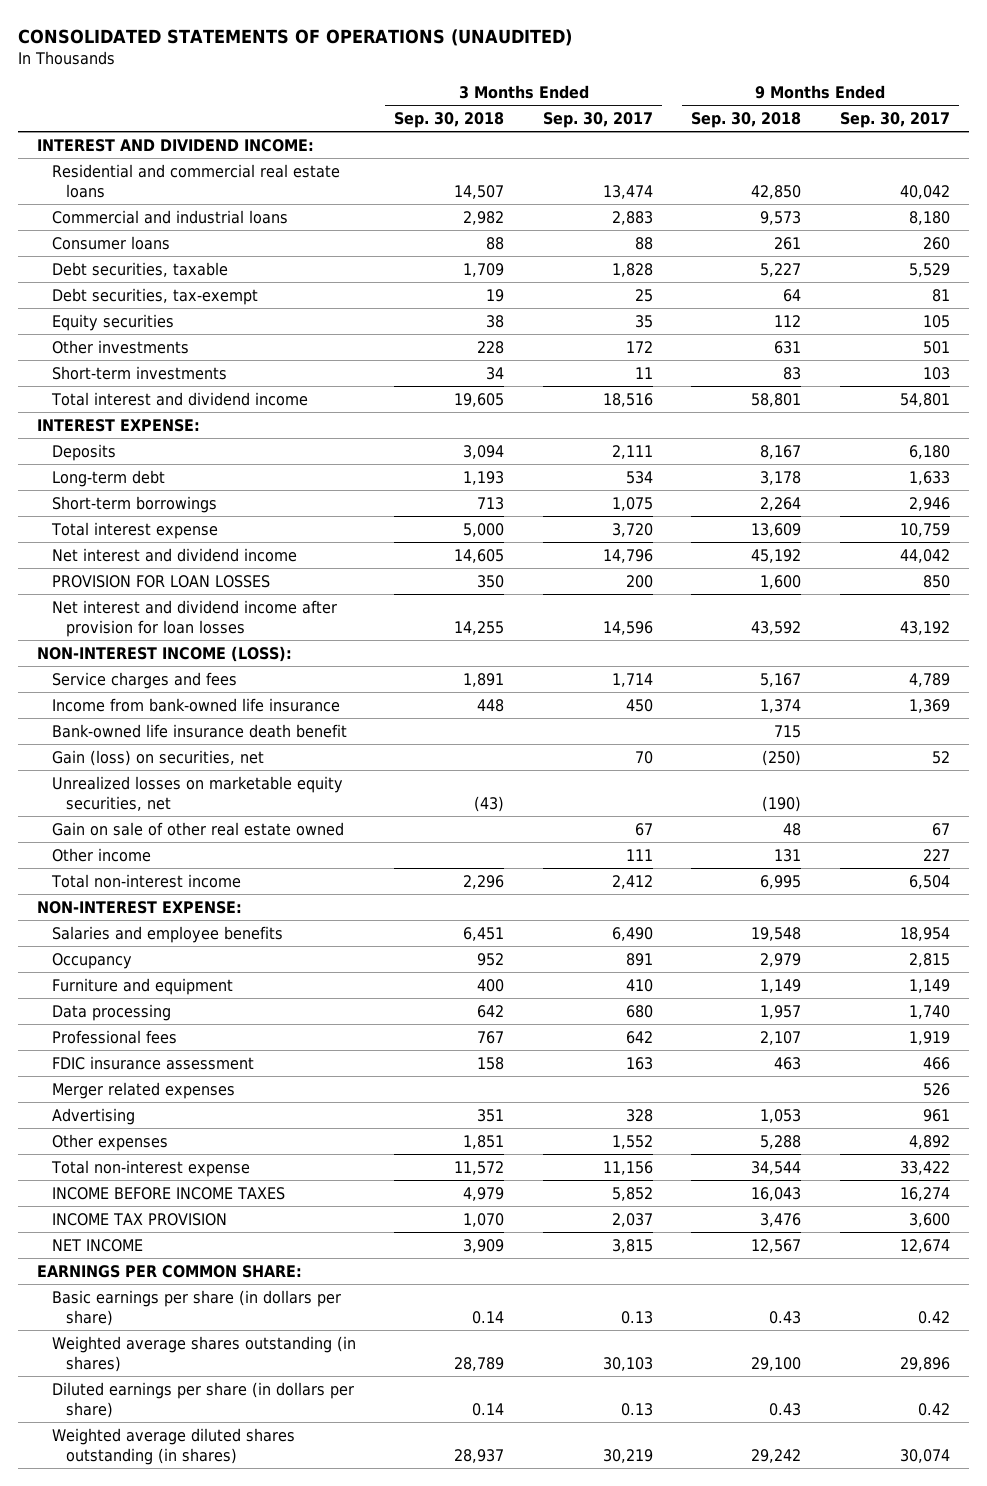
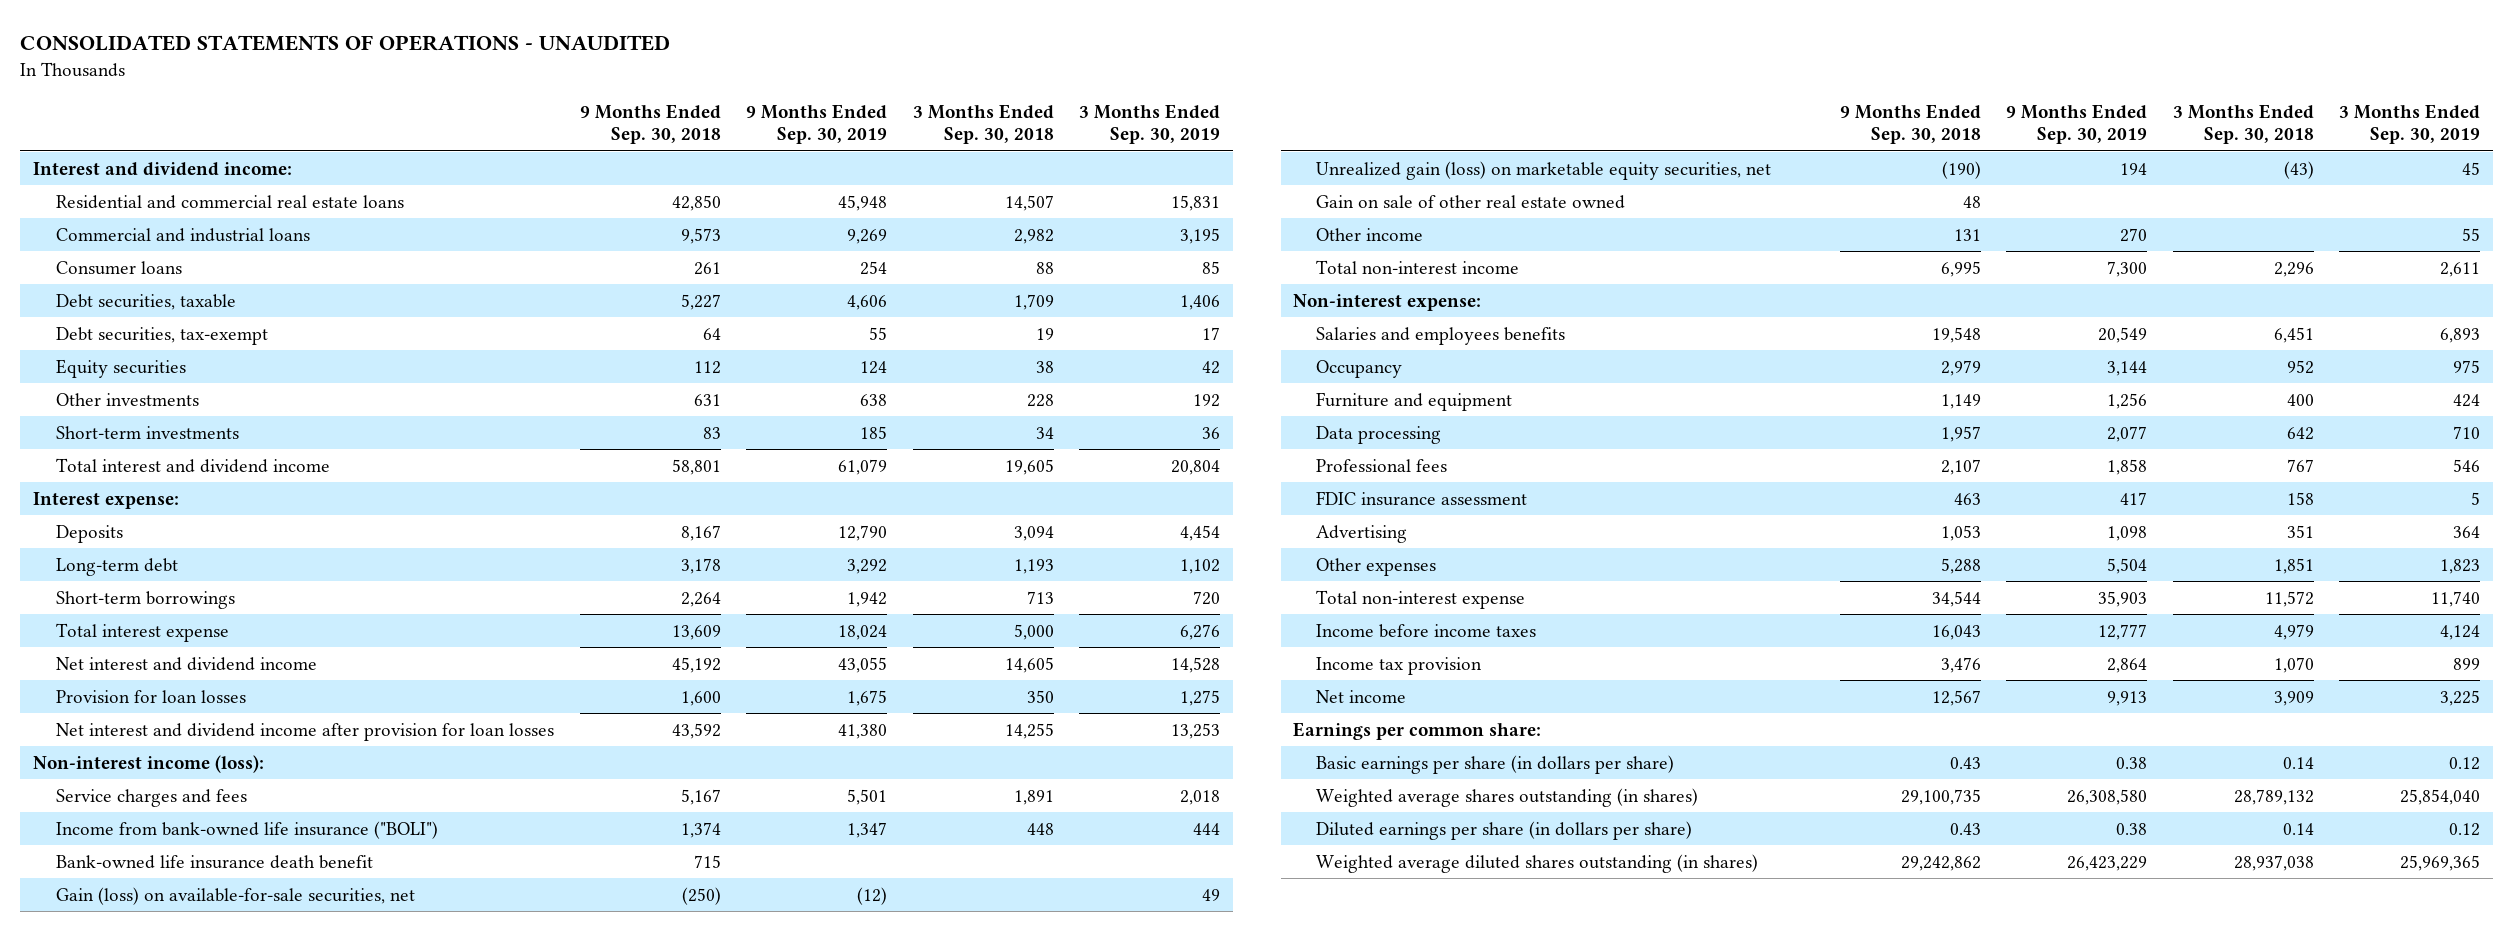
- CONSOLIDATED STATEMENTS OF OPERATIONS (UNAUDITED)
+ CONSOLIDATED STATEMENTS OF OPERATIONS - UNAUDITED
- | 3 Months Ended Sep. 30, 2018 | 3 Months Ended Sep. 30, 2017 | 9 Months Ended Sep. 30, 2018 | 9 Months Ended Sep. 30, 2017
+ | 9 Months Ended Sep. 30, 2018 | 9 Months Ended Sep. 30, 2019 | 3 Months Ended Sep. 30, 2018 | 3 Months Ended Sep. 30, 2019
- INTEREST AND DIVIDEND INCOME:
+ Interest and dividend income:
- INTEREST EXPENSE:
+ Interest expense:
- PROVISION FOR LOAN LOSSES | 350 | 200 | 1,600 | 850
+ Provision for loan losses | 1,600 | 1,675 | 350 | 1,275
- NON-INTEREST INCOME (LOSS):
+ Non-interest income (loss):
- Income from bank-owned life insurance | 448 | 450 | 1,374 | 1,369
+ Income from bank-owned life insurance ("BOLI") | 1,374 | 1,347 | 448 | 444
- Gain (loss) on securities, net | | 70 | (250) | 52
- Unrealized losses on marketable equity securities, net | (43) | | (190) |
+ Gain (loss) on available-for-sale securities, net | (250) | (12) | | 49
+ Unrealized gain (loss) on marketable equity securities, net | (190) | 194 | (43) | 45
- NON-INTEREST EXPENSE:
- Salaries and employee benefits | 6,451 | 6,490 | 19,548 | 18,954
+ Non-interest expense:
+ Salaries and employees benefits | 19,548 | 20,549 | 6,451 | 6,893
- Merger related expenses | | | | 526
- INCOME BEFORE INCOME TAXES | 4,979 | 5,852 | 16,043 | 16,274
- INCOME TAX PROVISION | 1,070 | 2,037 | 3,476 | 3,600
- NET INCOME | 3,909 | 3,815 | 12,567 | 12,674
- EARNINGS PER COMMON SHARE:
+ Income before income taxes | 16,043 | 12,777 | 4,979 | 4,124
+ Income tax provision | 3,476 | 2,864 | 1,070 | 899
+ Net income | 12,567 | 9,913 | 3,909 | 3,225
+ Earnings per common share:
- Weighted average shares outstanding (in shares) | 28,789 | 30,103 | 29,100 | 29,896
+ Weighted average shares outstanding (in shares) | 29,100,735 | 26,308,580 | 28,789,132 | 25,854,040
- Weighted average diluted shares outstanding (in shares) | 28,937 | 30,219 | 29,242 | 30,074
+ Weighted average diluted shares outstanding (in shares) | 29,242,862 | 26,423,229 | 28,937,038 | 25,969,365

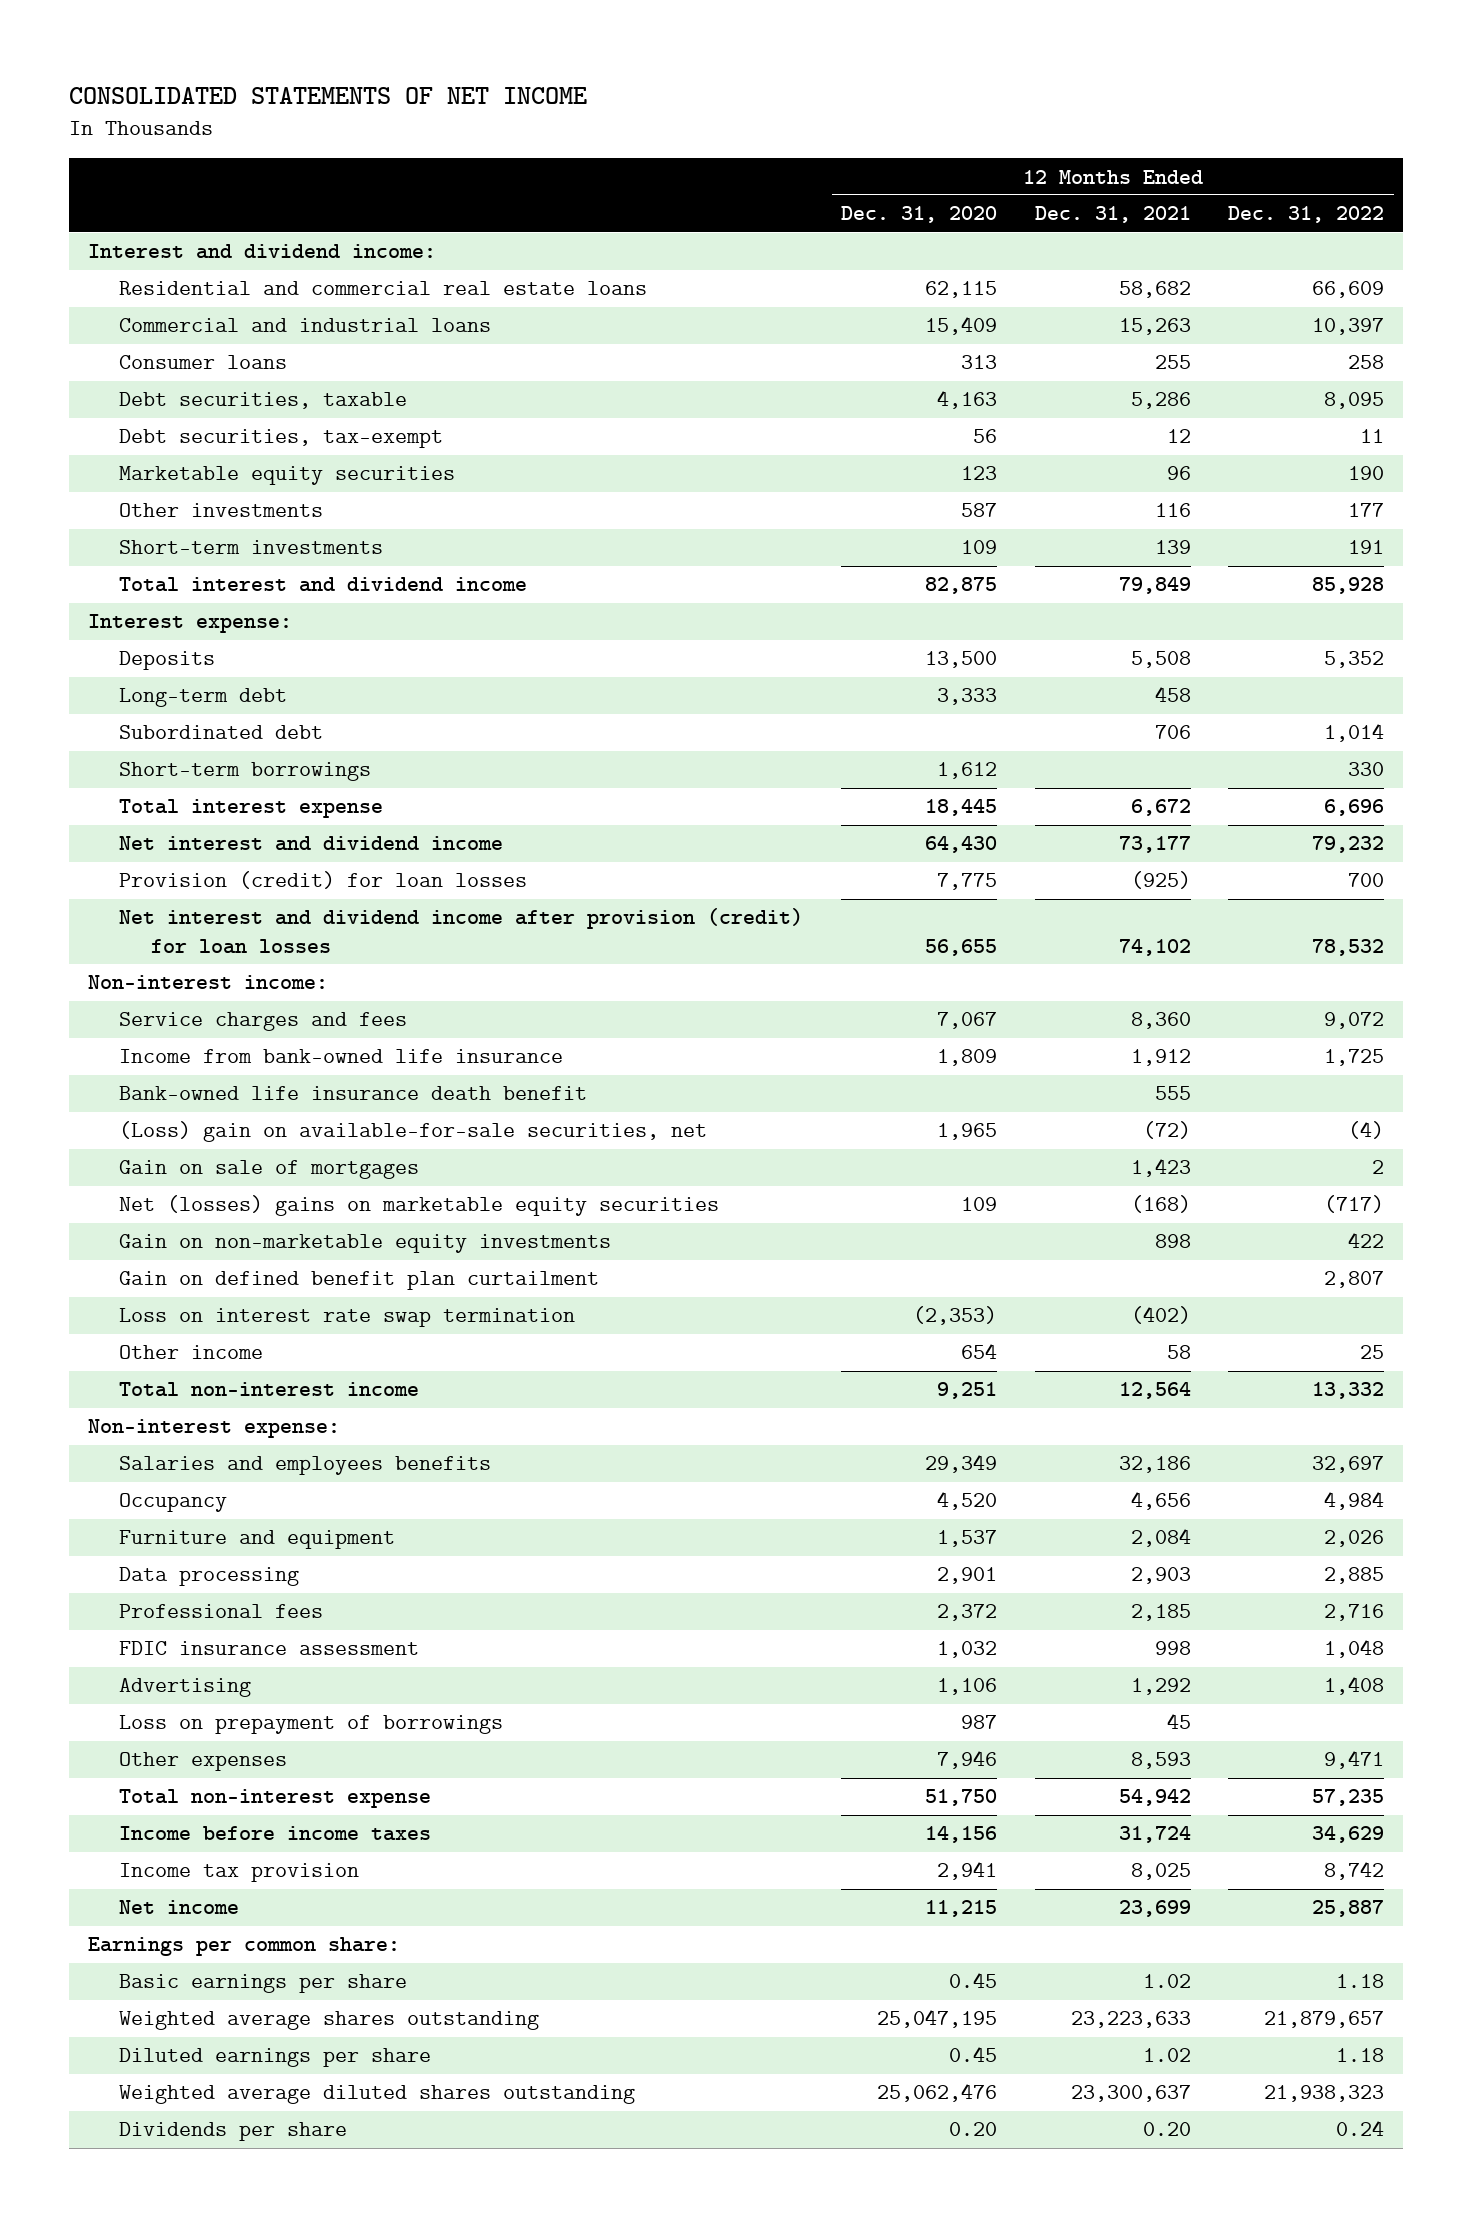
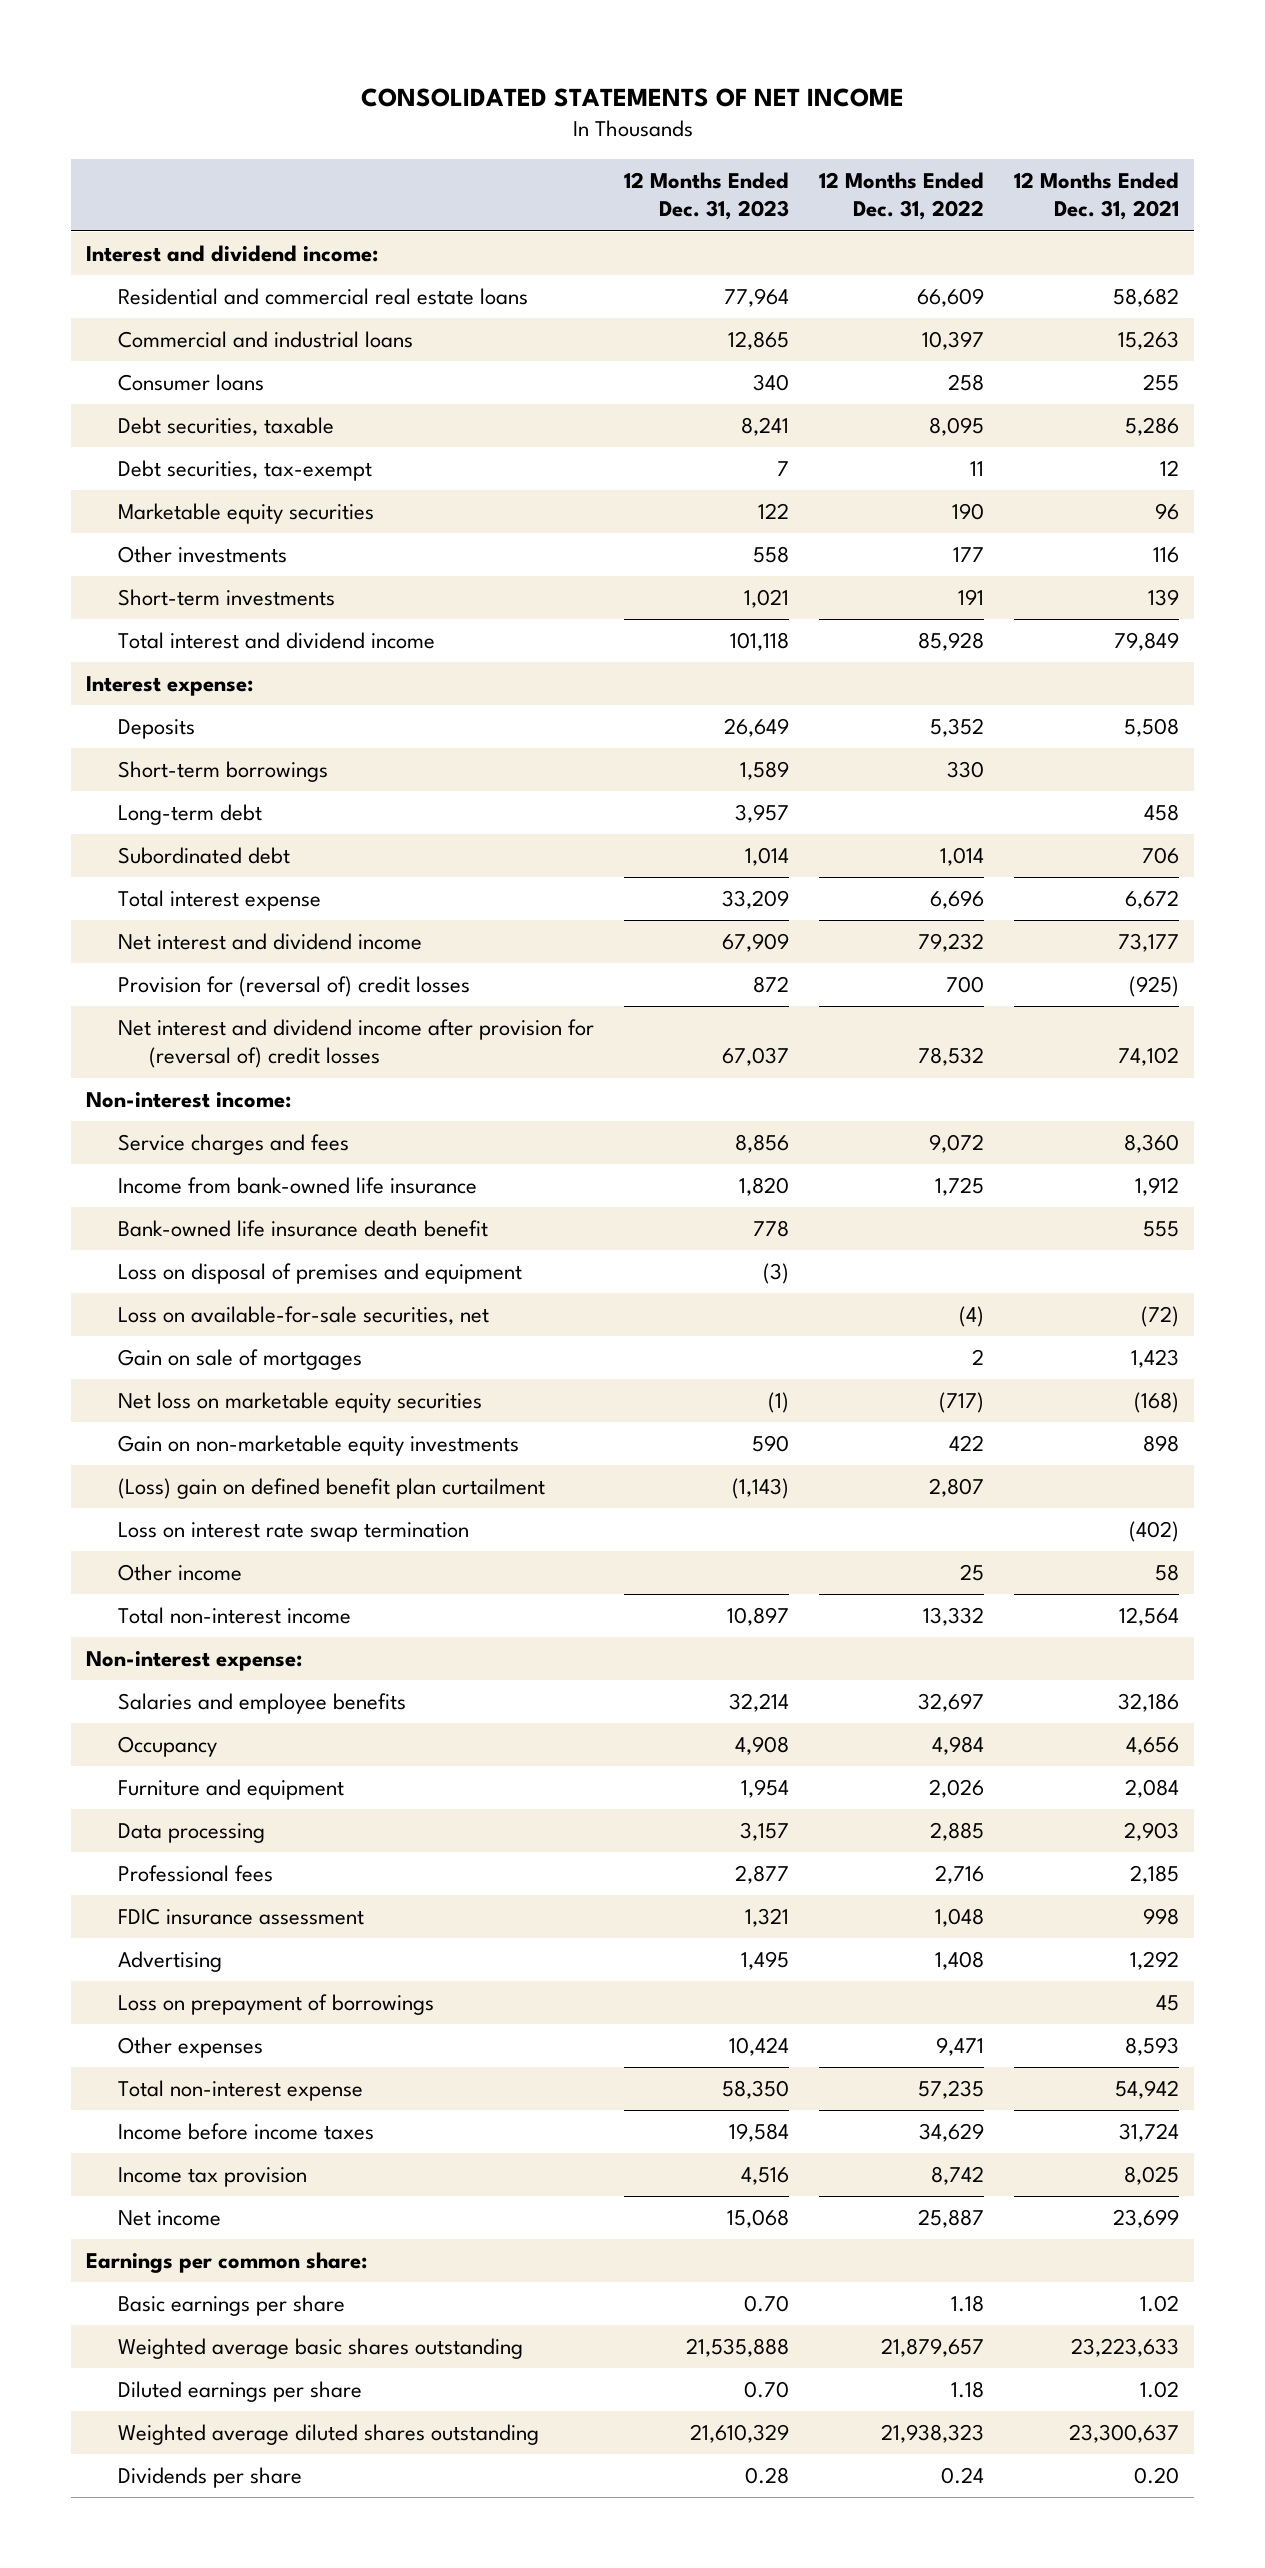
- | 12 Months Ended Dec. 31, 2020 | 12 Months Ended Dec. 31, 2021 | 12 Months Ended Dec. 31, 2022
+ | 12 Months Ended Dec. 31, 2023 | 12 Months Ended Dec. 31, 2022 | 12 Months Ended Dec. 31, 2021
moved up: Short-term borrowings | 1,589 | 330 |
- Provision (credit) for loan losses | 7,775 | (925) | 700
- Net interest and dividend income after provision (credit) for loan losses | 56,655 | 74,102 | 78,532
+ Provision for (reversal of) credit losses | 872 | 700 | (925)
+ Net interest and dividend income after provision for (reversal of) credit losses | 67,037 | 78,532 | 74,102
- (Loss) gain on available-for-sale securities, net | 1,965 | (72) | (4)
+ Loss on disposal of premises and equipment | (3) | |
+ Loss on available-for-sale securities, net | | (4) | (72)
- Net (losses) gains on marketable equity securities | 109 | (168) | (717)
+ Net loss on marketable equity securities | (1) | (717) | (168)
- Gain on defined benefit plan curtailment | | | 2,807
+ (Loss) gain on defined benefit plan curtailment | (1,143) | 2,807 |
- Salaries and employees benefits | 29,349 | 32,186 | 32,697
+ Salaries and employee benefits | 32,214 | 32,697 | 32,186
- Weighted average shares outstanding | 25,047,195 | 23,223,633 | 21,879,657
+ Weighted average basic shares outstanding | 21,535,888 | 21,879,657 | 23,223,633

